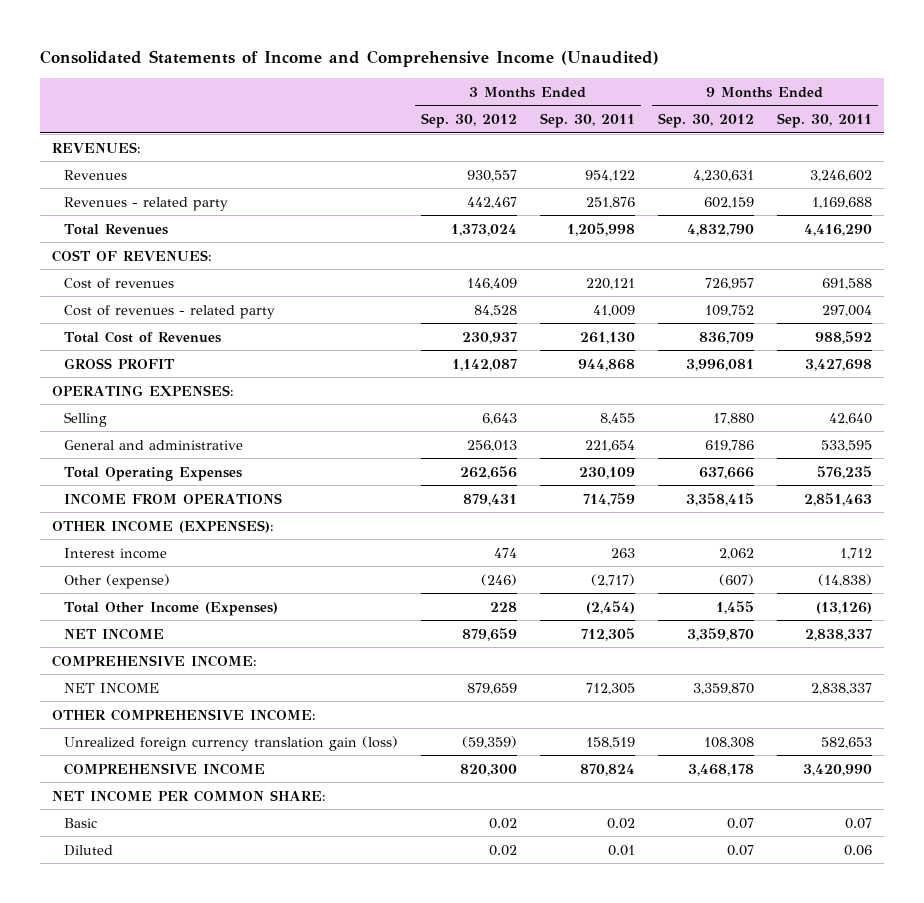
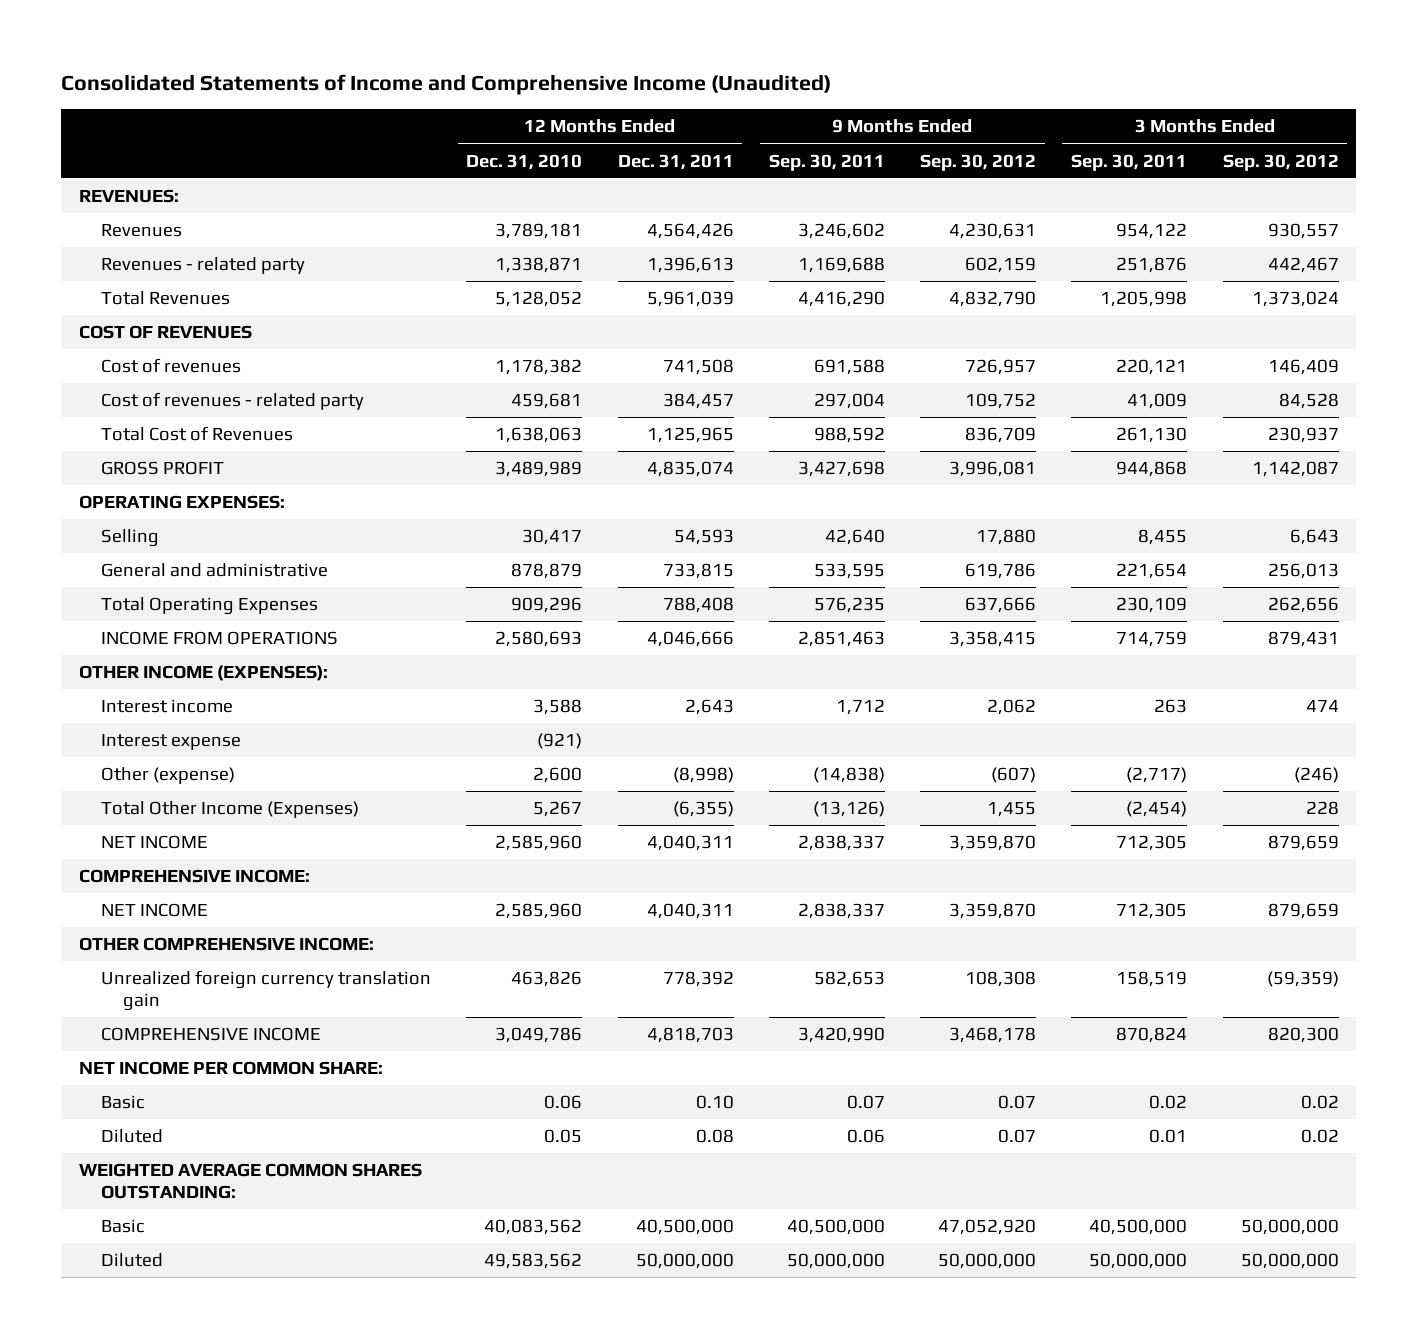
- | 3 Months Ended Sep. 30, 2012 | 3 Months Ended Sep. 30, 2011 | 9 Months Ended Sep. 30, 2012 | 9 Months Ended Sep. 30, 2011
+ | 12 Months Ended Dec. 31, 2010 | 12 Months Ended Dec. 31, 2011 | 9 Months Ended Sep. 30, 2011 | 9 Months Ended Sep. 30, 2012 | 3 Months Ended Sep. 30, 2011 | 3 Months Ended Sep. 30, 2012
- COST OF REVENUES:
+ COST OF REVENUES
+ Interest expense | (921) | | | | |
- Unrealized foreign currency translation gain (loss) | (59,359) | 158,519 | 108,308 | 582,653
+ Unrealized foreign currency translation gain | 463,826 | 778,392 | 582,653 | 108,308 | 158,519 | (59,359)
+ WEIGHTED AVERAGE COMMON SHARES OUTSTANDING:
+ Basic | 40,083,562 | 40,500,000 | 40,500,000 | 47,052,920 | 40,500,000 | 50,000,000
+ Diluted | 49,583,562 | 50,000,000 | 50,000,000 | 50,000,000 | 50,000,000 | 50,000,000

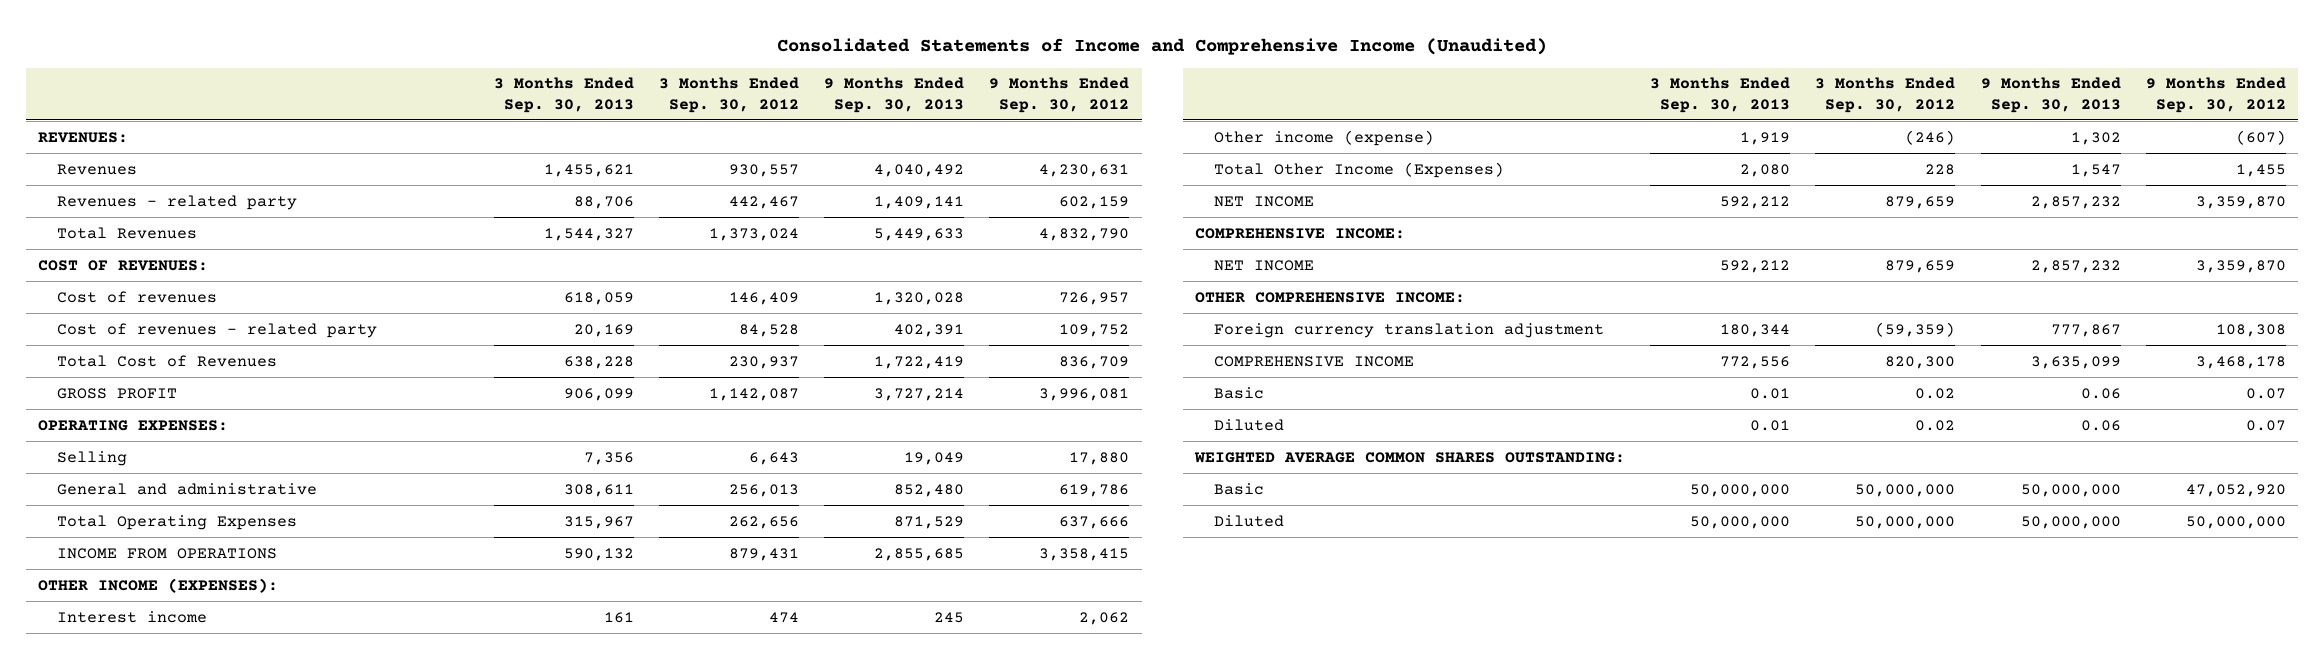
- | 12 Months Ended Dec. 31, 2010 | 12 Months Ended Dec. 31, 2011 | 9 Months Ended Sep. 30, 2011 | 9 Months Ended Sep. 30, 2012 | 3 Months Ended Sep. 30, 2011 | 3 Months Ended Sep. 30, 2012
+ | 3 Months Ended Sep. 30, 2013 | 3 Months Ended Sep. 30, 2012 | 9 Months Ended Sep. 30, 2013 | 9 Months Ended Sep. 30, 2012
- COST OF REVENUES
+ COST OF REVENUES:
- Interest expense | (921) | | | | |
- Other (expense) | 2,600 | (8,998) | (14,838) | (607) | (2,717) | (246)
+ Other income (expense) | 1,919 | (246) | 1,302 | (607)
- Unrealized foreign currency translation gain | 463,826 | 778,392 | 582,653 | 108,308 | 158,519 | (59,359)
+ Foreign currency translation adjustment | 180,344 | (59,359) | 777,867 | 108,308
- NET INCOME PER COMMON SHARE:

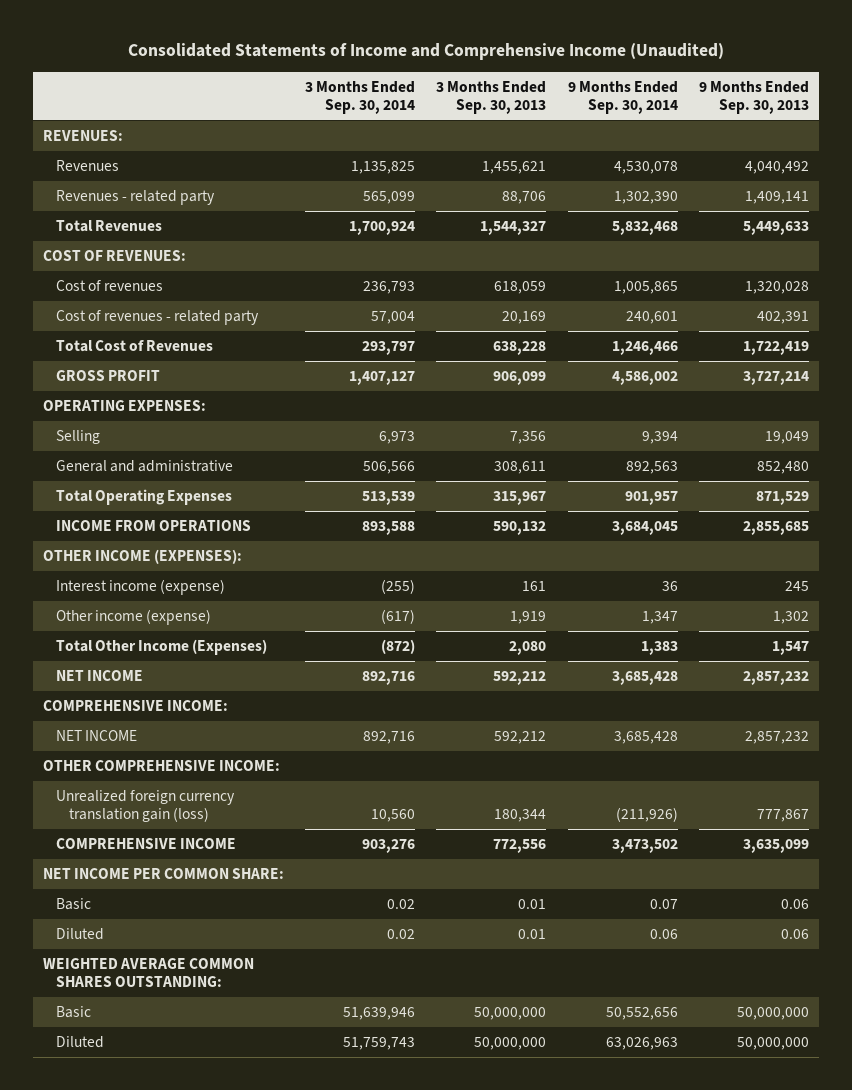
- | 3 Months Ended Sep. 30, 2013 | 3 Months Ended Sep. 30, 2012 | 9 Months Ended Sep. 30, 2013 | 9 Months Ended Sep. 30, 2012
+ | 3 Months Ended Sep. 30, 2014 | 3 Months Ended Sep. 30, 2013 | 9 Months Ended Sep. 30, 2014 | 9 Months Ended Sep. 30, 2013
- Interest income | 161 | 474 | 245 | 2,062
+ Interest income (expense) | (255) | 161 | 36 | 245
- Foreign currency translation adjustment | 180,344 | (59,359) | 777,867 | 108,308
+ Unrealized foreign currency translation gain (loss) | 10,560 | 180,344 | (211,926) | 777,867
+ NET INCOME PER COMMON SHARE:

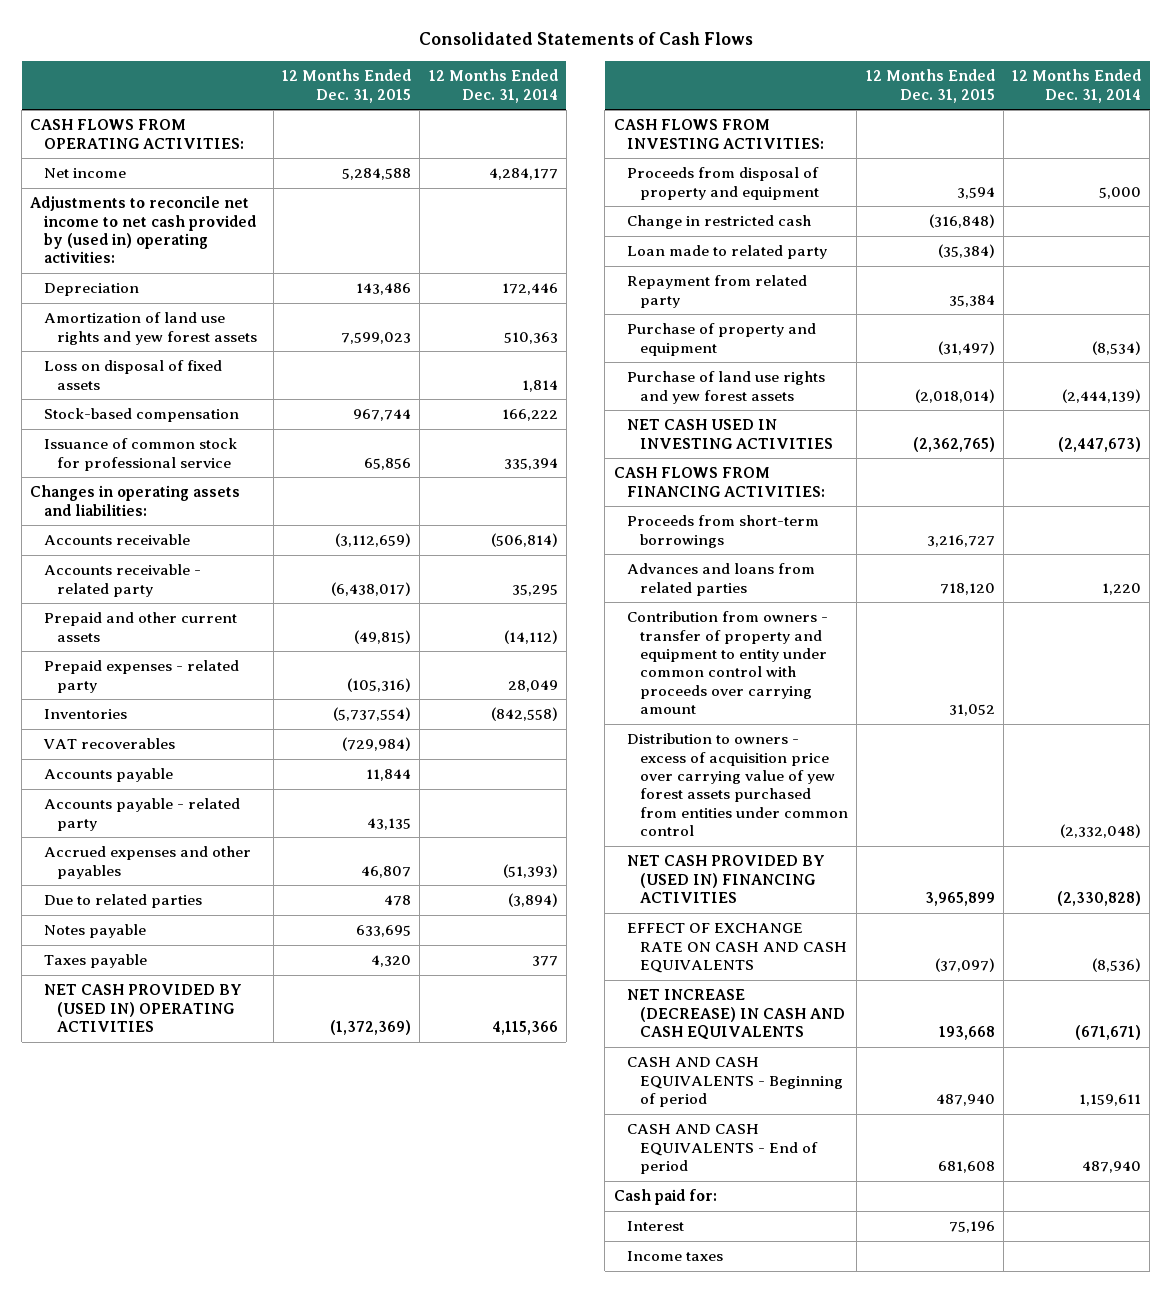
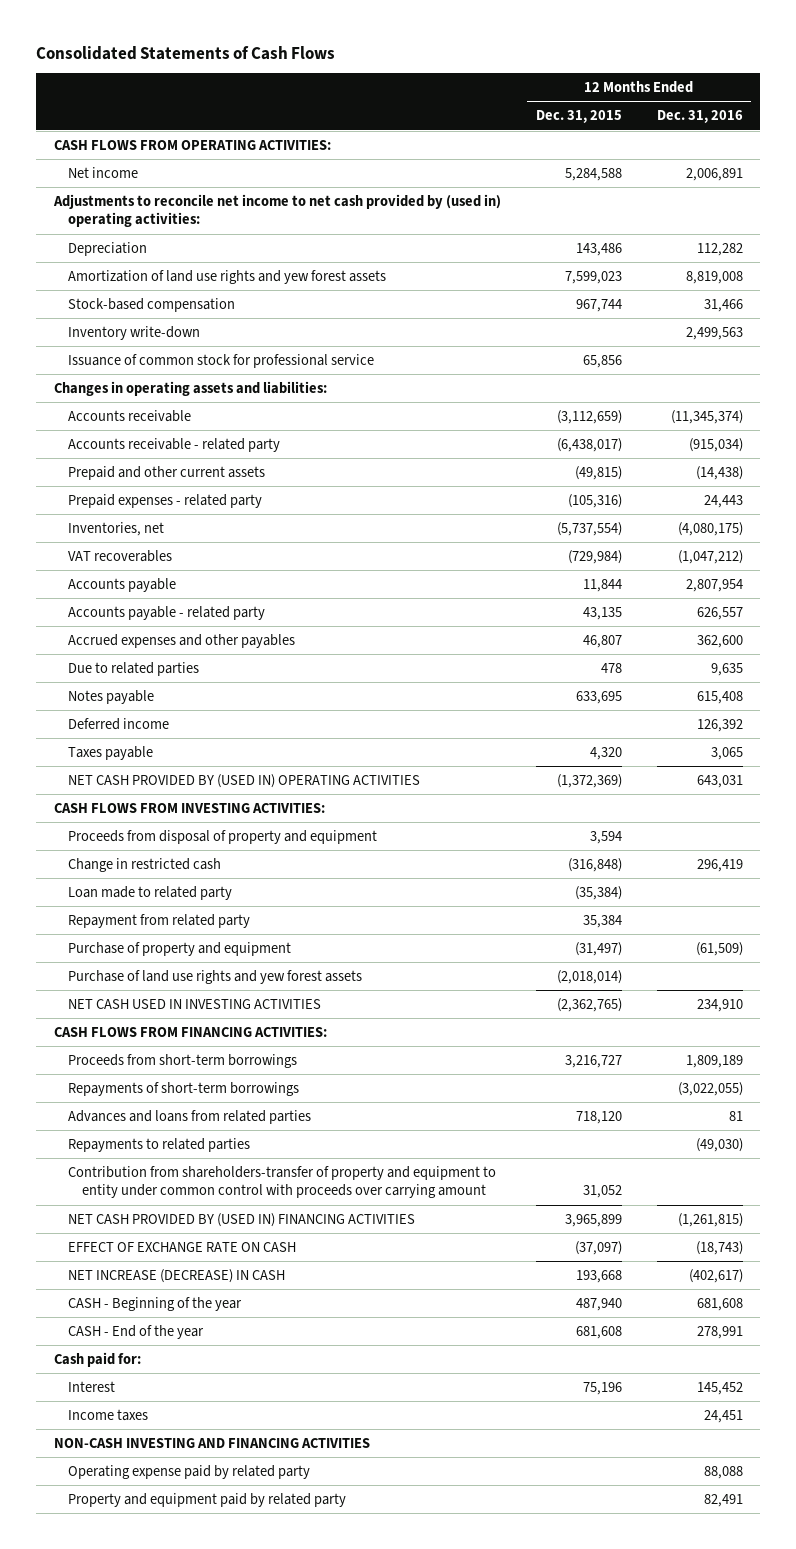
- | 12 Months Ended Dec. 31, 2015 | 12 Months Ended Dec. 31, 2014
+ | 12 Months Ended Dec. 31, 2015 | 12 Months Ended Dec. 31, 2016
- Loss on disposal of fixed assets | | 1,814
+ Inventory write-down | | 2,499,563
- Inventories | (5,737,554) | (842,558)
+ Inventories, net | (5,737,554) | (4,080,175)
+ Deferred income | | 126,392
+ Repayments of short-term borrowings | | (3,022,055)
- Contribution from owners - transfer of property and equipment to entity under common control with proceeds over carrying amount | 31,052 |
- Distribution to owners - excess of acquisition price over carrying value of yew forest assets purchased from entities under common control | | (2,332,048)
+ Repayments to related parties | | (49,030)
+ Contribution from shareholders-transfer of property and equipment to entity under common control with proceeds over carrying amount | 31,052 |
- EFFECT OF EXCHANGE RATE ON CASH AND CASH EQUIVALENTS | (37,097) | (8,536)
- NET INCREASE (DECREASE) IN CASH AND CASH EQUIVALENTS | 193,668 | (671,671)
- CASH AND CASH EQUIVALENTS - Beginning of period | 487,940 | 1,159,611
- CASH AND CASH EQUIVALENTS - End of period | 681,608 | 487,940
+ EFFECT OF EXCHANGE RATE ON CASH | (37,097) | (18,743)
+ NET INCREASE (DECREASE) IN CASH | 193,668 | (402,617)
+ CASH - Beginning of the year | 487,940 | 681,608
+ CASH - End of the year | 681,608 | 278,991
+ NON-CASH INVESTING AND FINANCING ACTIVITIES
+ Operating expense paid by related party | | 88,088
+ Property and equipment paid by related party | | 82,491

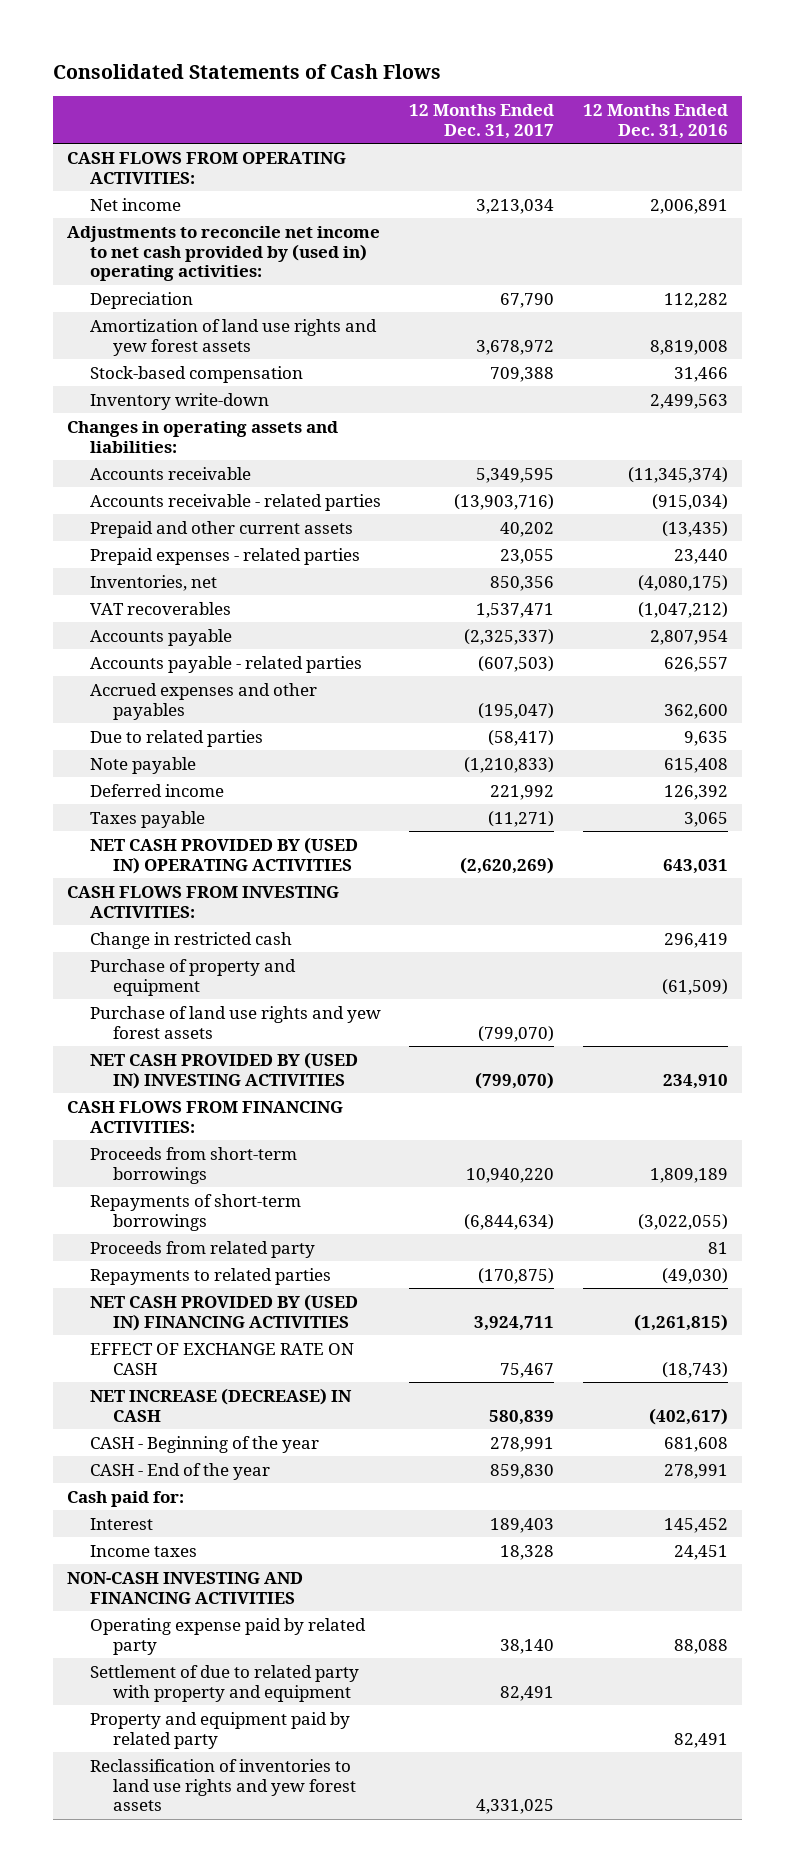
- | 12 Months Ended Dec. 31, 2015 | 12 Months Ended Dec. 31, 2016
+ | 12 Months Ended Dec. 31, 2017 | 12 Months Ended Dec. 31, 2016
- Issuance of common stock for professional service | 65,856 |
- Accounts receivable - related party | (6,438,017) | (915,034)
- Prepaid and other current assets | (49,815) | (14,438)
- Prepaid expenses - related party | (105,316) | 24,443
+ Accounts receivable - related parties | (13,903,716) | (915,034)
+ Prepaid and other current assets | 40,202 | (13,435)
+ Prepaid expenses - related parties | 23,055 | 23,440
- Accounts payable - related party | 43,135 | 626,557
+ Accounts payable - related parties | (607,503) | 626,557
- Notes payable | 633,695 | 615,408
+ Note payable | (1,210,833) | 615,408
- Proceeds from disposal of property and equipment | 3,594 |
- Loan made to related party | (35,384) |
- Repayment from related party | 35,384 |
- NET CASH USED IN INVESTING ACTIVITIES | (2,362,765) | 234,910
+ NET CASH PROVIDED BY (USED IN) INVESTING ACTIVITIES | (799,070) | 234,910
- Advances and loans from related parties | 718,120 | 81
+ Proceeds from related party | | 81
- Contribution from shareholders-transfer of property and equipment to entity under common control with proceeds over carrying amount | 31,052 |
+ Settlement of due to related party with property and equipment | 82,491 |
+ Reclassification of inventories to land use rights and yew forest assets | 4,331,025 |

